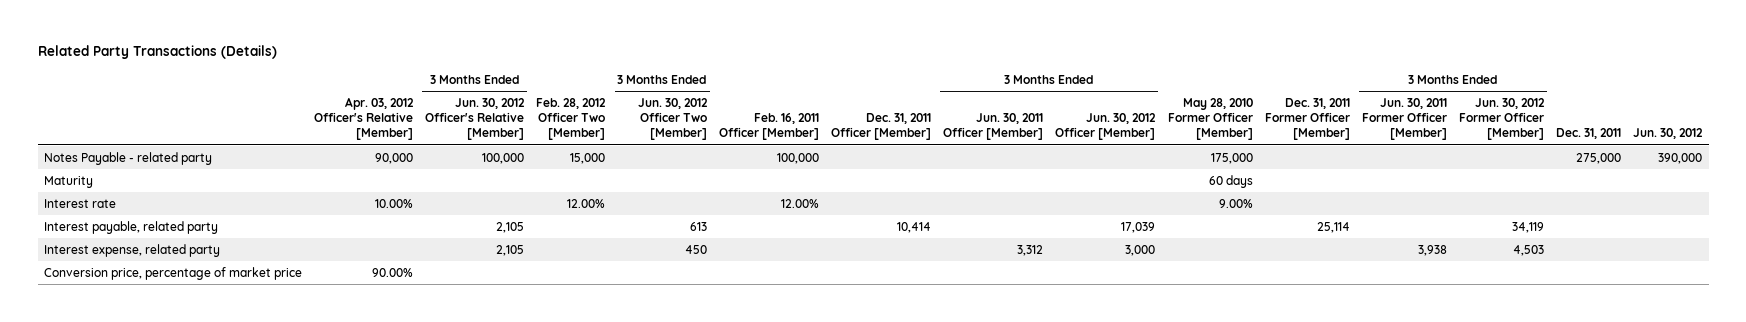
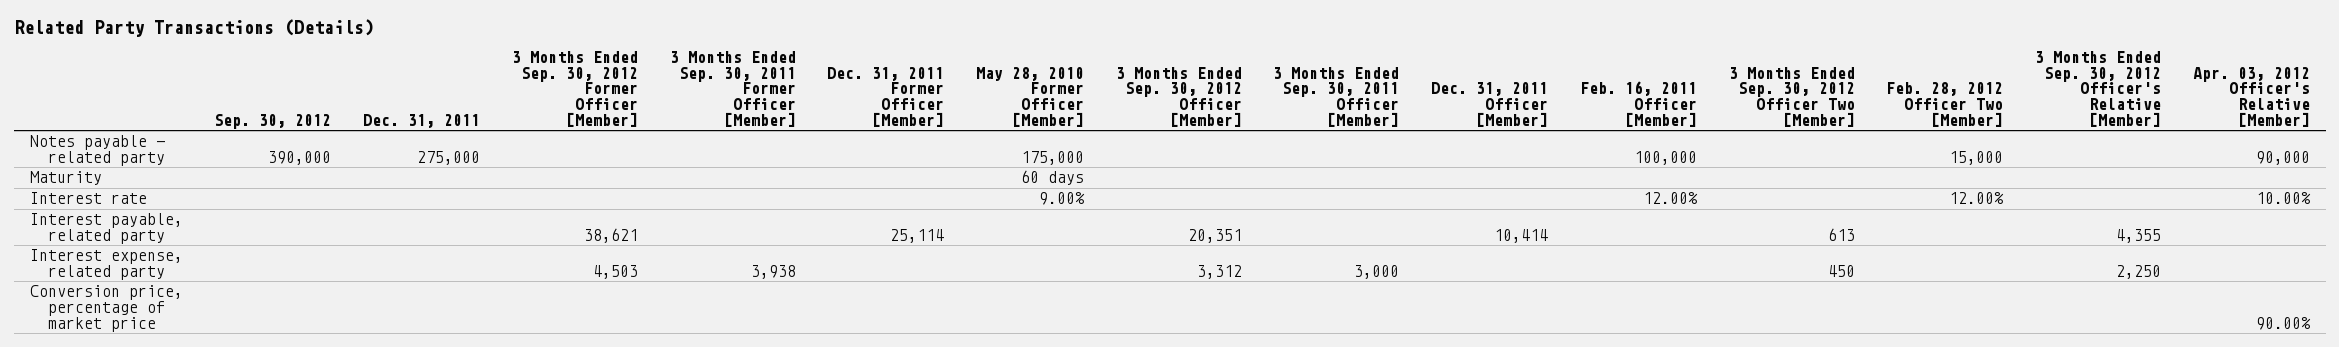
- | Apr. 03, 2012 Officer's Relative [Member] | 3 Months Ended Jun. 30, 2012 Officer's Relative [Member] | Feb. 28, 2012 Officer Two [Member] | 3 Months Ended Jun. 30, 2012 Officer Two [Member] | Feb. 16, 2011 Officer [Member] | Dec. 31, 2011 Officer [Member] | 3 Months Ended Jun. 30, 2011 Officer [Member] | 3 Months Ended Jun. 30, 2012 Officer [Member] | May 28, 2010 Former Officer [Member] | Dec. 31, 2011 Former Officer [Member] | 3 Months Ended Jun. 30, 2011 Former Officer [Member] | 3 Months Ended Jun. 30, 2012 Former Officer [Member] | Dec. 31, 2011 | Jun. 30, 2012
+ | Sep. 30, 2012 | Dec. 31, 2011 | 3 Months Ended Sep. 30, 2012 Former Officer [Member] | 3 Months Ended Sep. 30, 2011 Former Officer [Member] | Dec. 31, 2011 Former Officer [Member] | May 28, 2010 Former Officer [Member] | 3 Months Ended Sep. 30, 2012 Officer [Member] | 3 Months Ended Sep. 30, 2011 Officer [Member] | Dec. 31, 2011 Officer [Member] | Feb. 16, 2011 Officer [Member] | 3 Months Ended Sep. 30, 2012 Officer Two [Member] | Feb. 28, 2012 Officer Two [Member] | 3 Months Ended Sep. 30, 2012 Officer's Relative [Member] | Apr. 03, 2012 Officer's Relative [Member]
- Notes Payable - related party | 90,000 | 100,000 | 15,000 | | 100,000 | | | | 175,000 | | | | 275,000 | 390,000
+ Notes payable - related party | 390,000 | 275,000 | | | | 175,000 | | | | 100,000 | | 15,000 | | 90,000

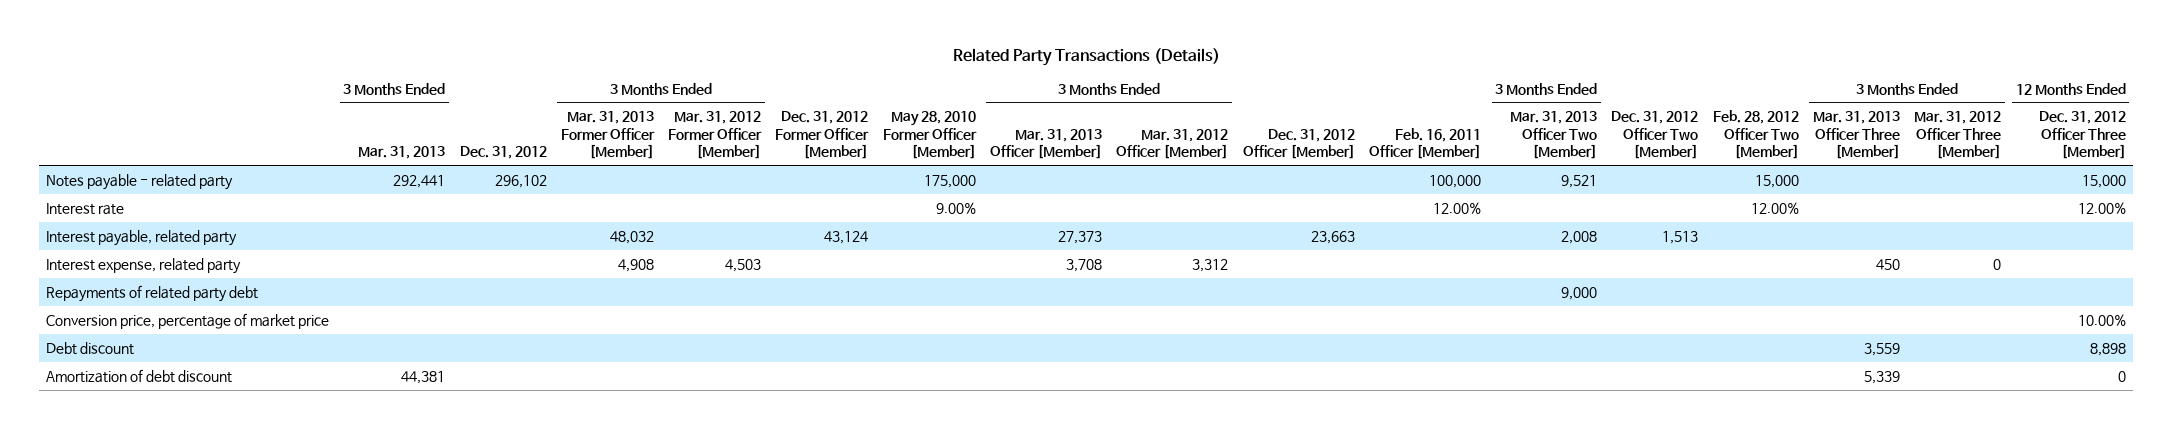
- | Sep. 30, 2012 | Dec. 31, 2011 | 3 Months Ended Sep. 30, 2012 Former Officer [Member] | 3 Months Ended Sep. 30, 2011 Former Officer [Member] | Dec. 31, 2011 Former Officer [Member] | May 28, 2010 Former Officer [Member] | 3 Months Ended Sep. 30, 2012 Officer [Member] | 3 Months Ended Sep. 30, 2011 Officer [Member] | Dec. 31, 2011 Officer [Member] | Feb. 16, 2011 Officer [Member] | 3 Months Ended Sep. 30, 2012 Officer Two [Member] | Feb. 28, 2012 Officer Two [Member] | 3 Months Ended Sep. 30, 2012 Officer's Relative [Member] | Apr. 03, 2012 Officer's Relative [Member]
+ | 3 Months Ended Mar. 31, 2013 | Dec. 31, 2012 | 3 Months Ended Mar. 31, 2013 Former Officer [Member] | 3 Months Ended Mar. 31, 2012 Former Officer [Member] | Dec. 31, 2012 Former Officer [Member] | May 28, 2010 Former Officer [Member] | 3 Months Ended Mar. 31, 2013 Officer [Member] | 3 Months Ended Mar. 31, 2012 Officer [Member] | Dec. 31, 2012 Officer [Member] | Feb. 16, 2011 Officer [Member] | 3 Months Ended Mar. 31, 2013 Officer Two [Member] | Dec. 31, 2012 Officer Two [Member] | Feb. 28, 2012 Officer Two [Member] | 3 Months Ended Mar. 31, 2013 Officer Three [Member] | 3 Months Ended Mar. 31, 2012 Officer Three [Member] | 12 Months Ended Dec. 31, 2012 Officer Three [Member]
- Maturity | | | | | | 60 days | | | | | | | |
+ Repayments of related party debt | | | | | | | | | | | 9,000 | | | | |
+ Debt discount | | | | | | | | | | | | | | 3,559 | | 8,898
+ Amortization of debt discount | 44,381 | | | | | | | | | | | | | 5,339 | | 0

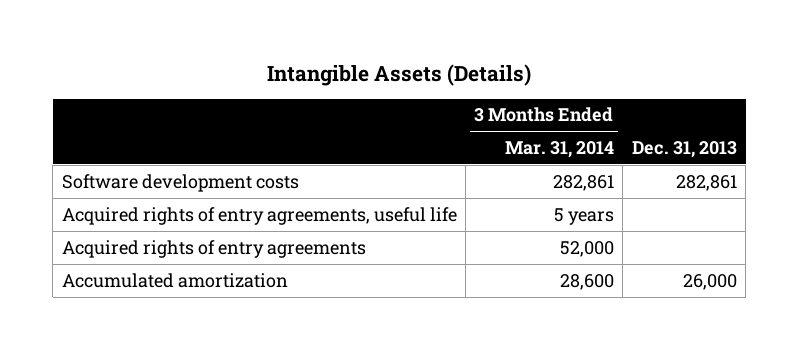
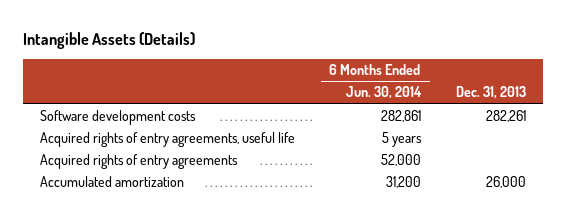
- | 3 Months Ended Mar. 31, 2014 | Dec. 31, 2013
+ | 6 Months Ended Jun. 30, 2014 | Dec. 31, 2013
- Software development costs | 282,861 | 282,861
+ Software development costs | 282,861 | 282,261

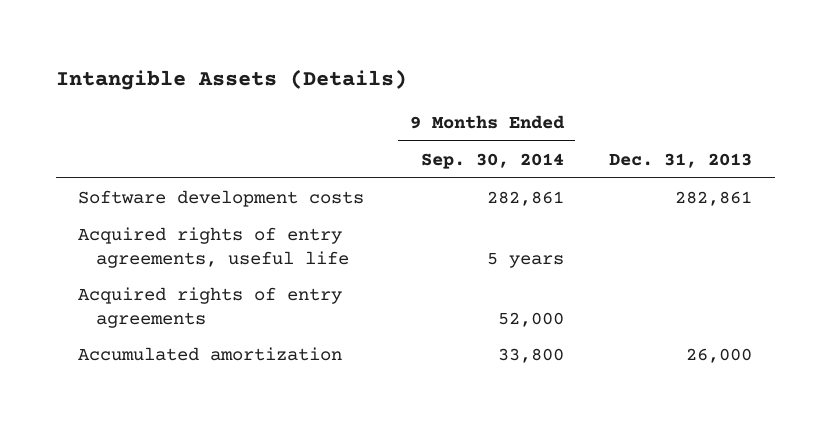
- | 6 Months Ended Jun. 30, 2014 | Dec. 31, 2013
+ | 9 Months Ended Sep. 30, 2014 | Dec. 31, 2013
- Software development costs | 282,861 | 282,261
+ Software development costs | 282,861 | 282,861

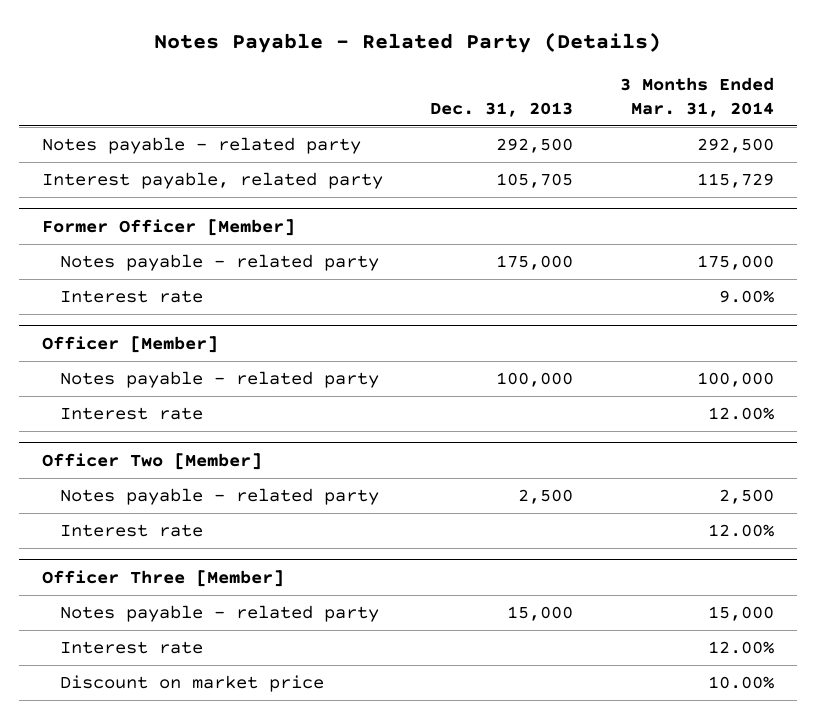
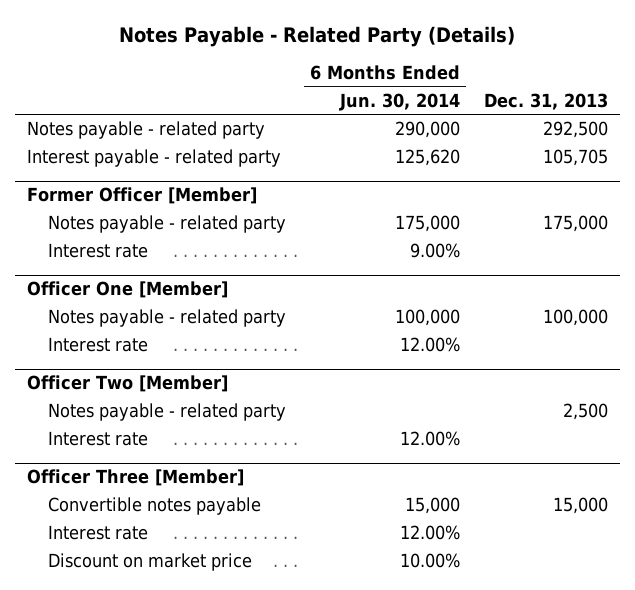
- | Dec. 31, 2013 | 3 Months Ended Mar. 31, 2014
+ | 6 Months Ended Jun. 30, 2014 | Dec. 31, 2013
- Interest payable, related party | 105,705 | 115,729
+ Interest payable - related party | 125,620 | 105,705
- Officer [Member]
+ Officer One [Member]
@ Officer Three [Member]
- Notes payable - related party | 15,000 | 15,000
+ Convertible notes payable | 15,000 | 15,000

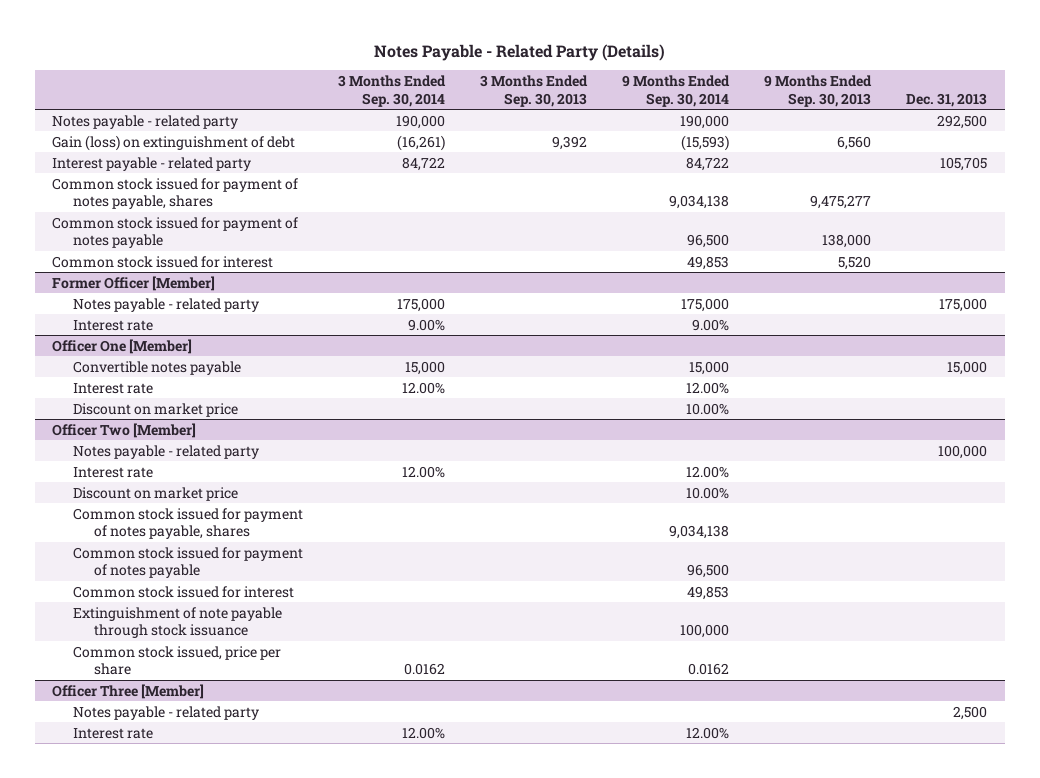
- | 6 Months Ended Jun. 30, 2014 | Dec. 31, 2013
+ | 3 Months Ended Sep. 30, 2014 | 3 Months Ended Sep. 30, 2013 | 9 Months Ended Sep. 30, 2014 | 9 Months Ended Sep. 30, 2013 | Dec. 31, 2013
+ Gain (loss) on extinguishment of debt | (16,261) | 9,392 | (15,593) | 6,560 |
+ Common stock issued for payment of notes payable, shares | | | 9,034,138 | 9,475,277 |
+ Common stock issued for payment of notes payable | | | 96,500 | 138,000 |
+ Common stock issued for interest | | | 49,853 | 5,520 |
@ Officer One [Member]
- Notes payable - related party | 100,000 | 100,000
+ Convertible notes payable | 15,000 | | 15,000 | | 15,000
+ Discount on market price | | | 10.00% | |
@ Officer Two [Member]
- Notes payable - related party | | 2,500
+ Notes payable - related party | | | | | 100,000
+ Discount on market price | | | 10.00% | |
+ Common stock issued for payment of notes payable, shares | | | 9,034,138 | |
+ Common stock issued for payment of notes payable | | | 96,500 | |
+ Common stock issued for interest | | | 49,853 | |
+ Extinguishment of note payable through stock issuance | | | 100,000 | |
+ Common stock issued, price per share | 0.0162 | | 0.0162 | |
@ Officer Three [Member]
- Convertible notes payable | 15,000 | 15,000
+ Notes payable - related party | | | | | 2,500
- Discount on market price | 10.00% |

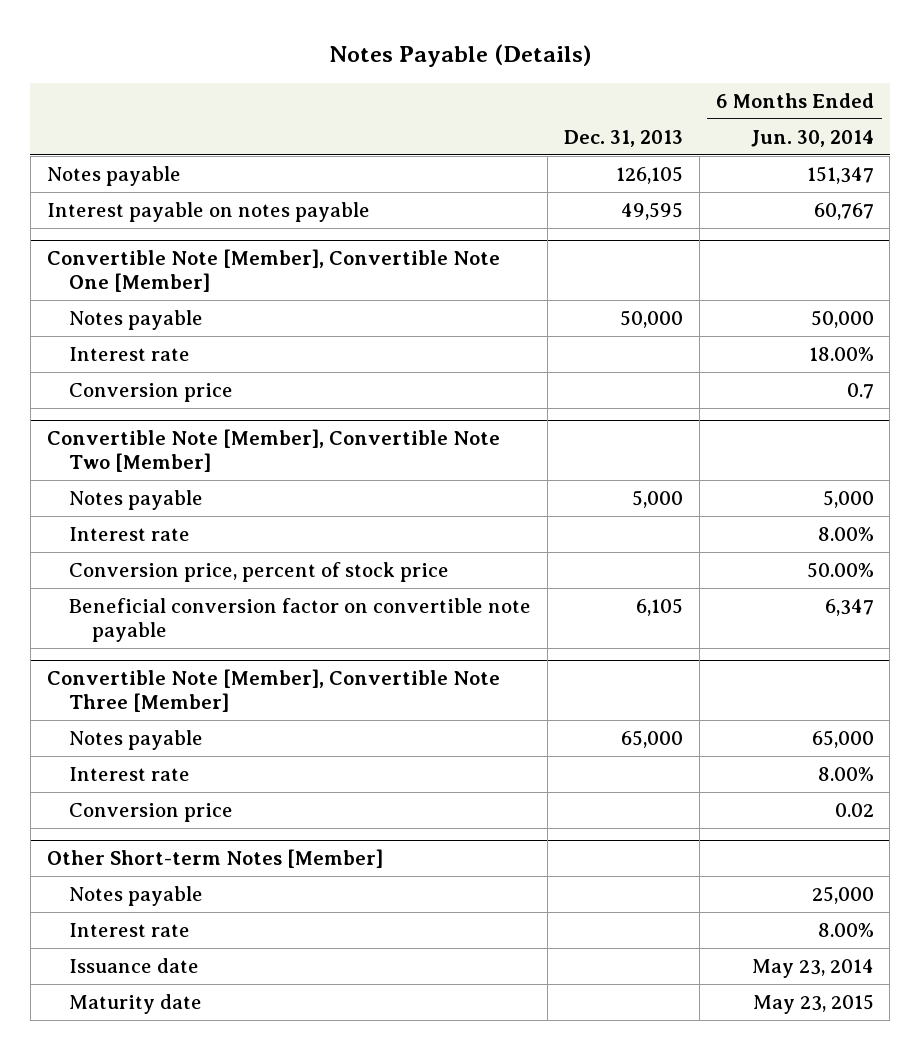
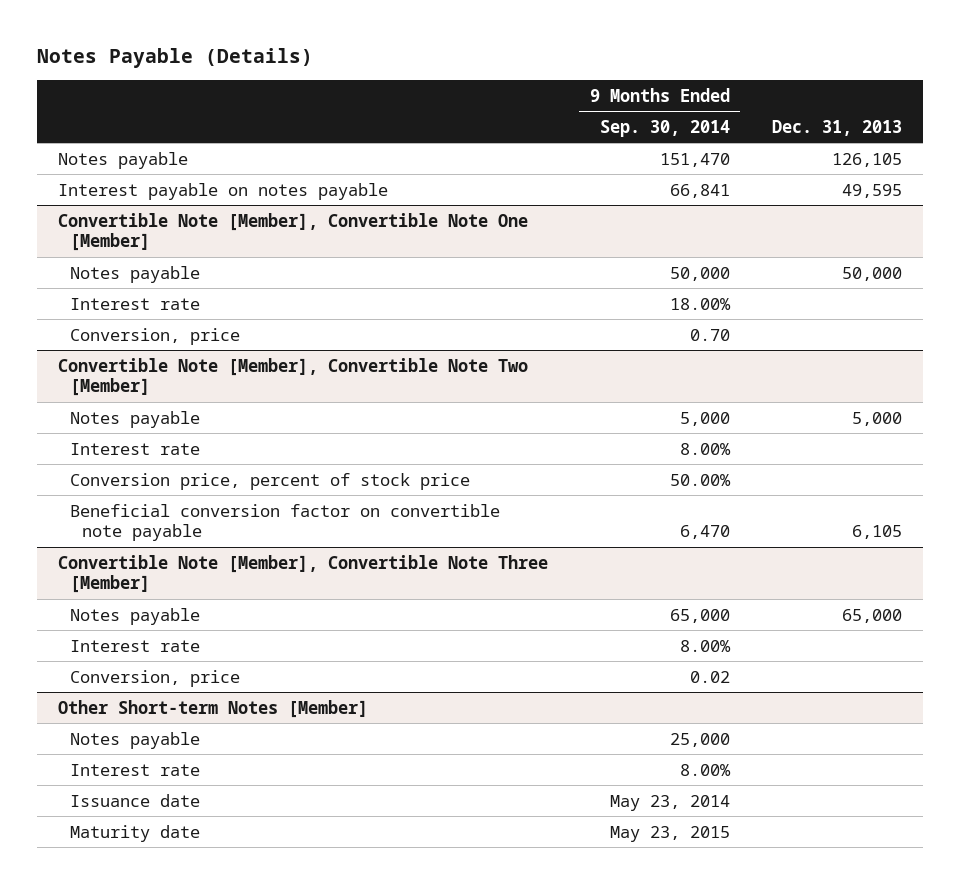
- | Dec. 31, 2013 | 6 Months Ended Jun. 30, 2014
+ | 9 Months Ended Sep. 30, 2014 | Dec. 31, 2013
@ Convertible Note [Member], Convertible Note One [Member]
- Conversion price | | 0.7
+ Conversion, price | 0.70 |
@ Convertible Note [Member], Convertible Note Three [Member]
- Conversion price | | 0.02
+ Conversion, price | 0.02 |

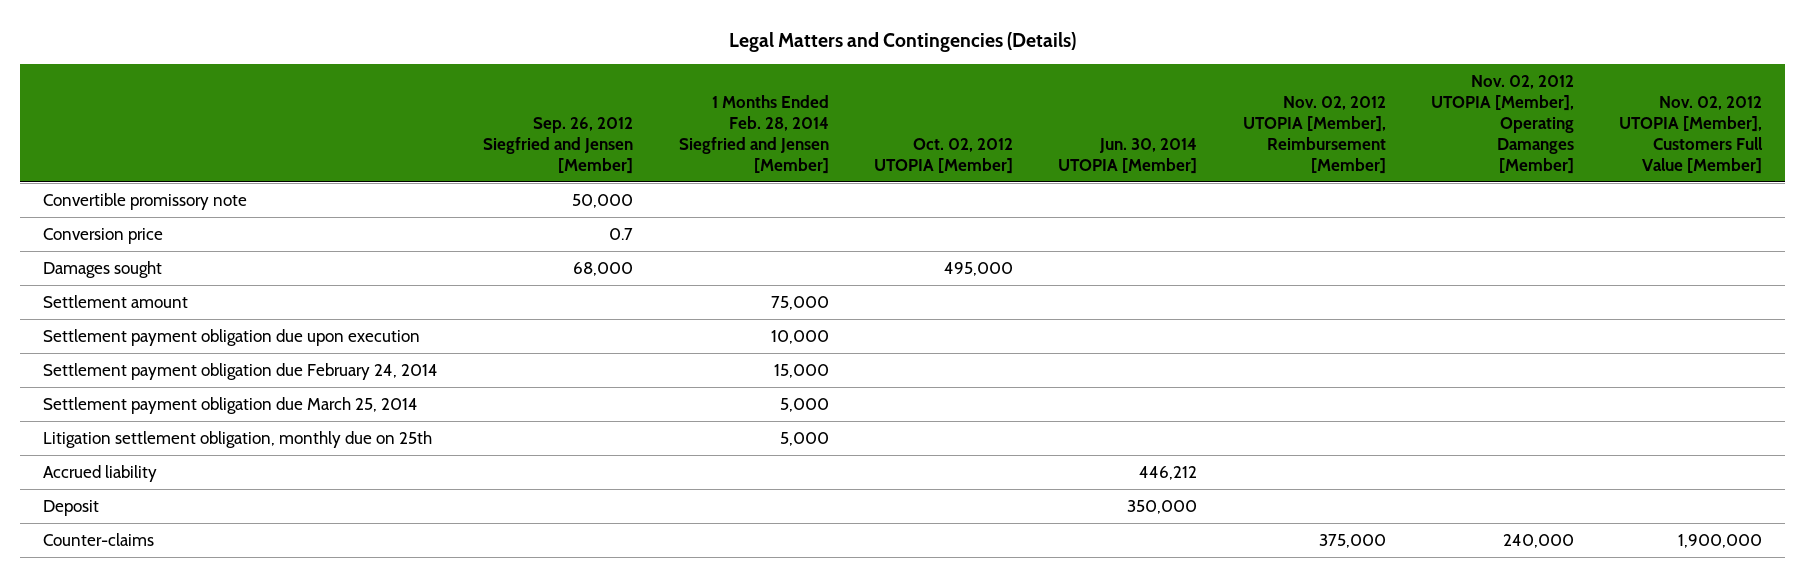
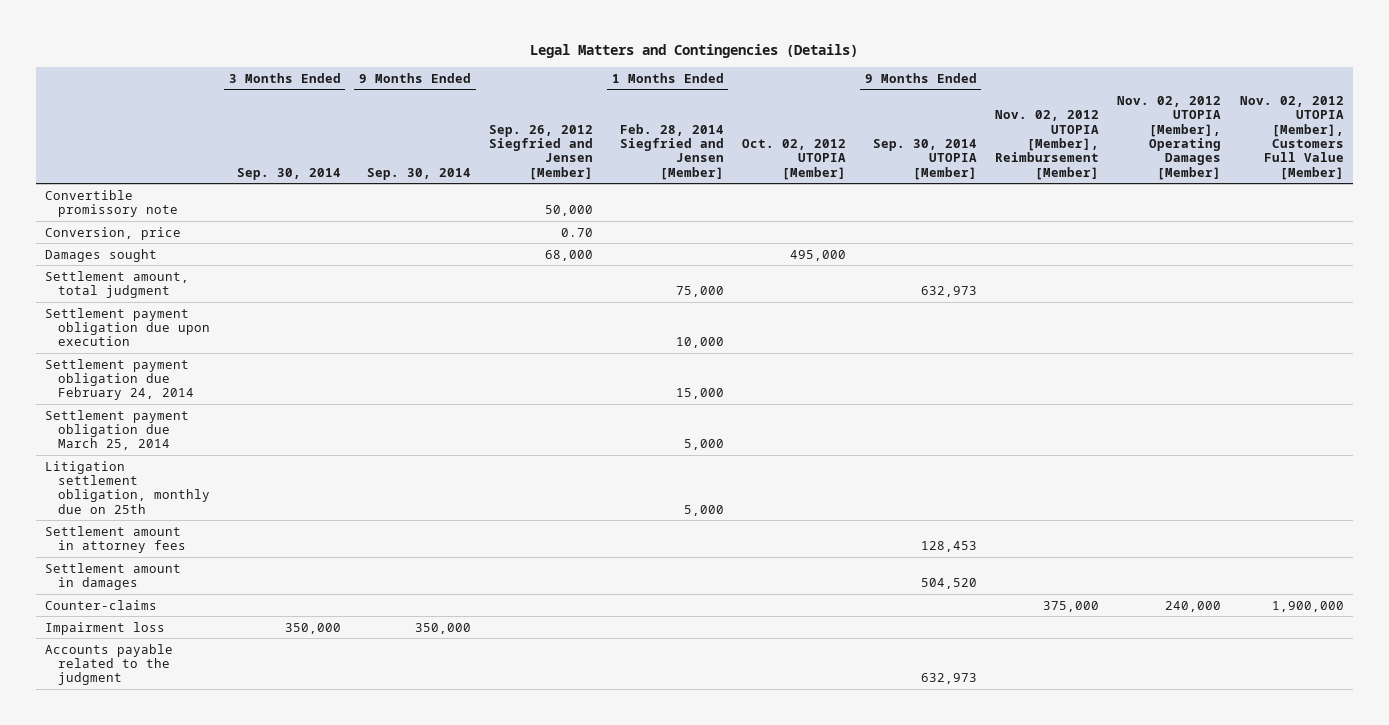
- | Sep. 26, 2012 Siegfried and Jensen [Member] | 1 Months Ended Feb. 28, 2014 Siegfried and Jensen [Member] | Oct. 02, 2012 UTOPIA [Member] | Jun. 30, 2014 UTOPIA [Member] | Nov. 02, 2012 UTOPIA [Member], Reimbursement [Member] | Nov. 02, 2012 UTOPIA [Member], Operating Damanges [Member] | Nov. 02, 2012 UTOPIA [Member], Customers Full Value [Member]
+ | 3 Months Ended Sep. 30, 2014 | 9 Months Ended Sep. 30, 2014 | Sep. 26, 2012 Siegfried and Jensen [Member] | 1 Months Ended Feb. 28, 2014 Siegfried and Jensen [Member] | Oct. 02, 2012 UTOPIA [Member] | 9 Months Ended Sep. 30, 2014 UTOPIA [Member] | Nov. 02, 2012 UTOPIA [Member], Reimbursement [Member] | Nov. 02, 2012 UTOPIA [Member], Operating Damages [Member] | Nov. 02, 2012 UTOPIA [Member], Customers Full Value [Member]
- Conversion price | 0.7 | | | | | |
+ Conversion, price | | | 0.70 | | | | | |
- Settlement amount | | 75,000 | | | | |
+ Settlement amount, total judgment | | | | 75,000 | | 632,973 | | |
- Accrued liability | | | | 446,212 | | |
- Deposit | | | | 350,000 | | |
+ Settlement amount in attorney fees | | | | | | 128,453 | | |
+ Settlement amount in damages | | | | | | 504,520 | | |
+ Impairment loss | 350,000 | 350,000 | | | | | | |
+ Accounts payable related to the judgment | | | | | | 632,973 | | |

